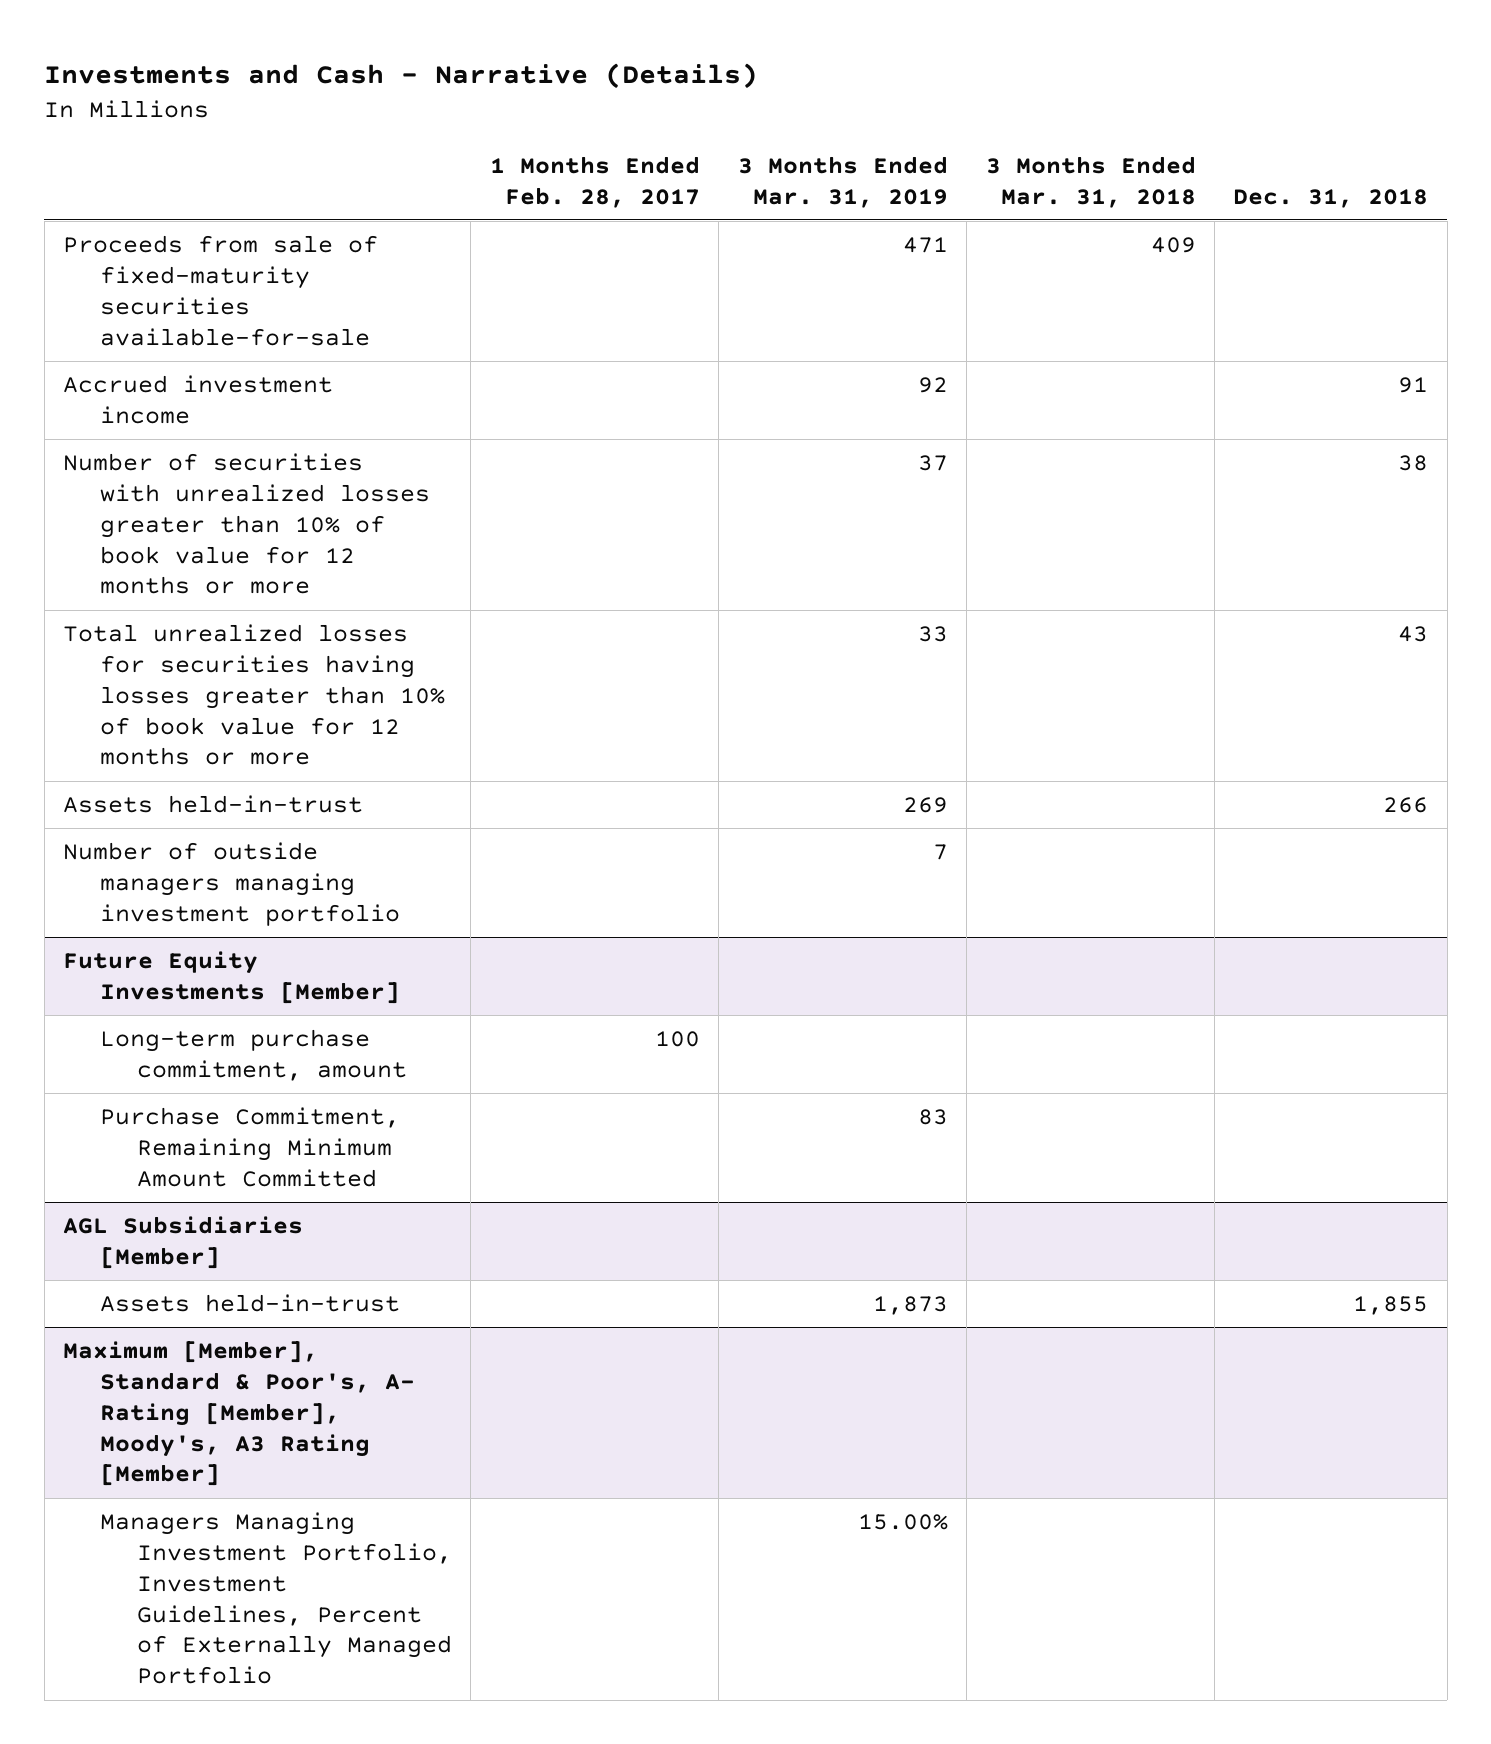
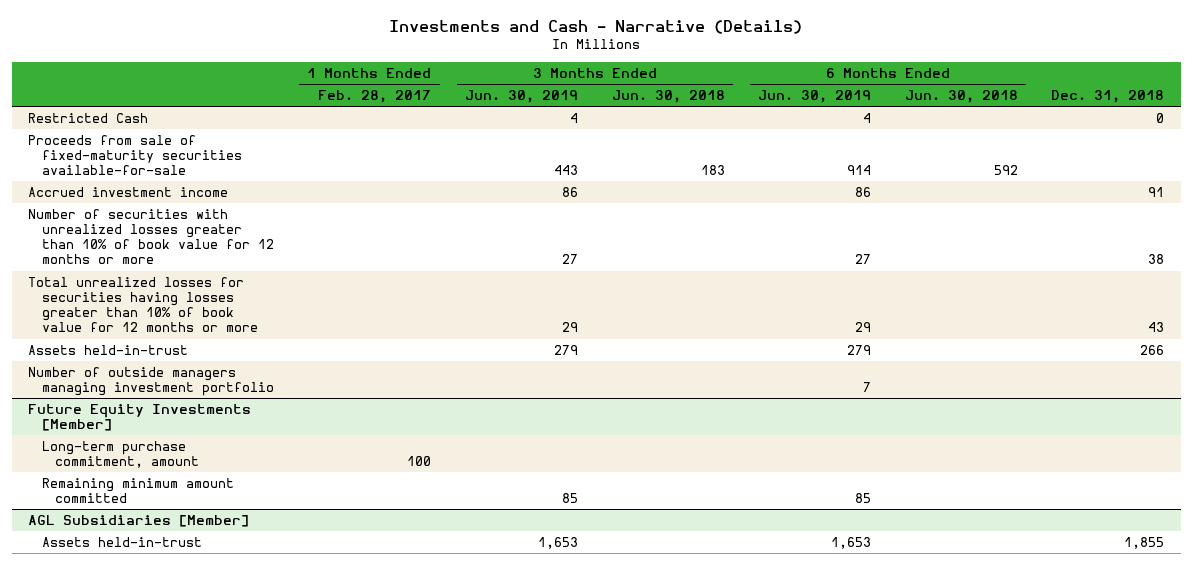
- | 1 Months Ended Feb. 28, 2017 | 3 Months Ended Mar. 31, 2019 | 3 Months Ended Mar. 31, 2018 | Dec. 31, 2018
+ | 1 Months Ended Feb. 28, 2017 | 3 Months Ended Jun. 30, 2019 | 3 Months Ended Jun. 30, 2018 | 6 Months Ended Jun. 30, 2019 | 6 Months Ended Jun. 30, 2018 | Dec. 31, 2018
+ Restricted Cash | | 4 | | 4 | | 0
@ Future Equity Investments [Member]
- Purchase Commitment, Remaining Minimum Amount Committed | | 83 | |
+ Remaining minimum amount committed | | 85 | | 85 | |
- Maximum [Member], Standard & Poor's, A- Rating [Member], Moody's, A3 Rating [Member]
- Managers Managing Investment Portfolio, Investment Guidelines, Percent of Externally Managed Portfolio | | 15.00% | |

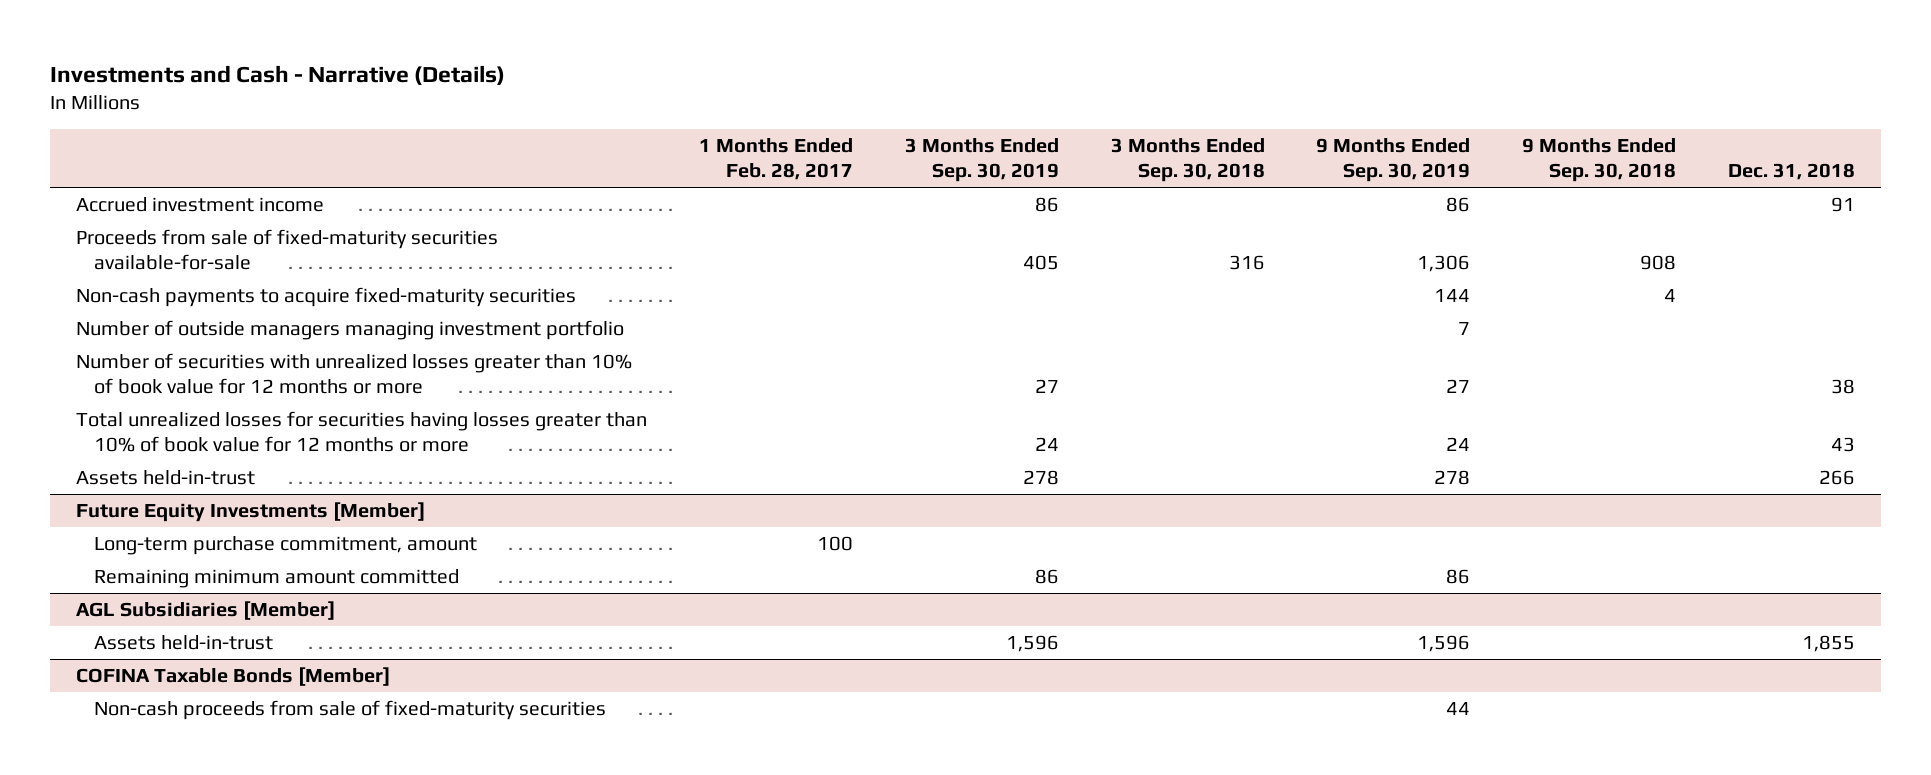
- | 1 Months Ended Feb. 28, 2017 | 3 Months Ended Jun. 30, 2019 | 3 Months Ended Jun. 30, 2018 | 6 Months Ended Jun. 30, 2019 | 6 Months Ended Jun. 30, 2018 | Dec. 31, 2018
+ | 1 Months Ended Feb. 28, 2017 | 3 Months Ended Sep. 30, 2019 | 3 Months Ended Sep. 30, 2018 | 9 Months Ended Sep. 30, 2019 | 9 Months Ended Sep. 30, 2018 | Dec. 31, 2018
- Restricted Cash | | 4 | | 4 | | 0
moved down: Proceeds from sale of fixed-maturity securities available-for-sale | | 405 | 316 | 1,306 | 908 |
+ Non-cash payments to acquire fixed-maturity securities | | | | 144 | 4 |
moved up: Number of outside managers managing investment portfolio | | | | 7 | |
+ COFINA Taxable Bonds [Member]
+ Non-cash proceeds from sale of fixed-maturity securities | | | | 44 | |

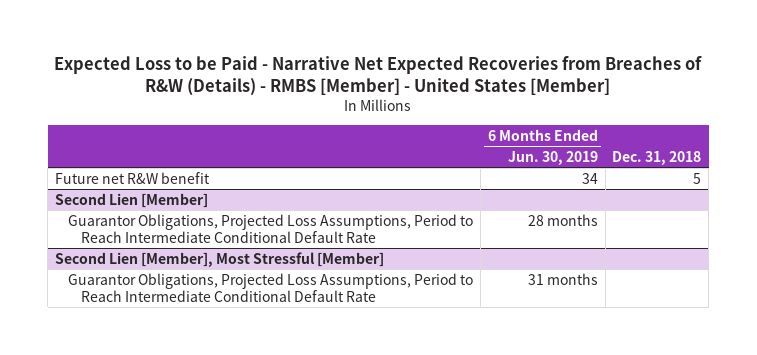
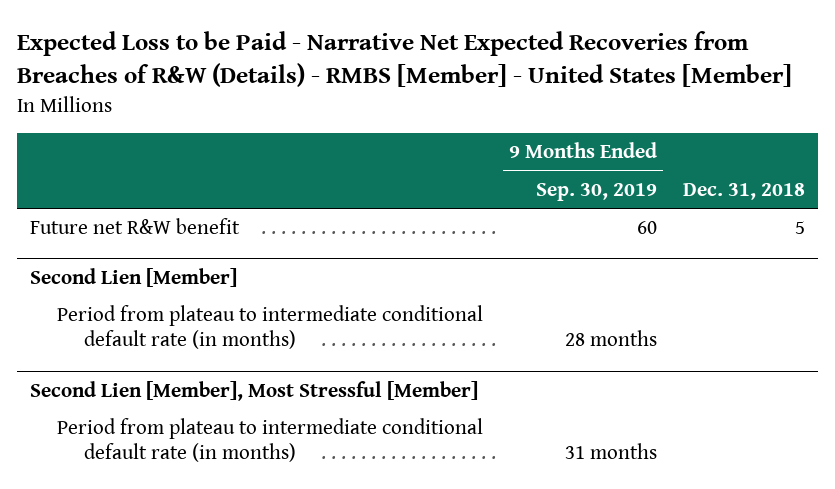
- | 6 Months Ended Jun. 30, 2019 | Dec. 31, 2018
+ | 9 Months Ended Sep. 30, 2019 | Dec. 31, 2018
@ Second Lien [Member]
- Guarantor Obligations, Projected Loss Assumptions, Period to Reach Intermediate Conditional Default Rate | 28 months |
+ Period from plateau to intermediate conditional default rate (in months) | 28 months |
@ Second Lien [Member], Most Stressful [Member]
- Guarantor Obligations, Projected Loss Assumptions, Period to Reach Intermediate Conditional Default Rate | 31 months |
+ Period from plateau to intermediate conditional default rate (in months) | 31 months |

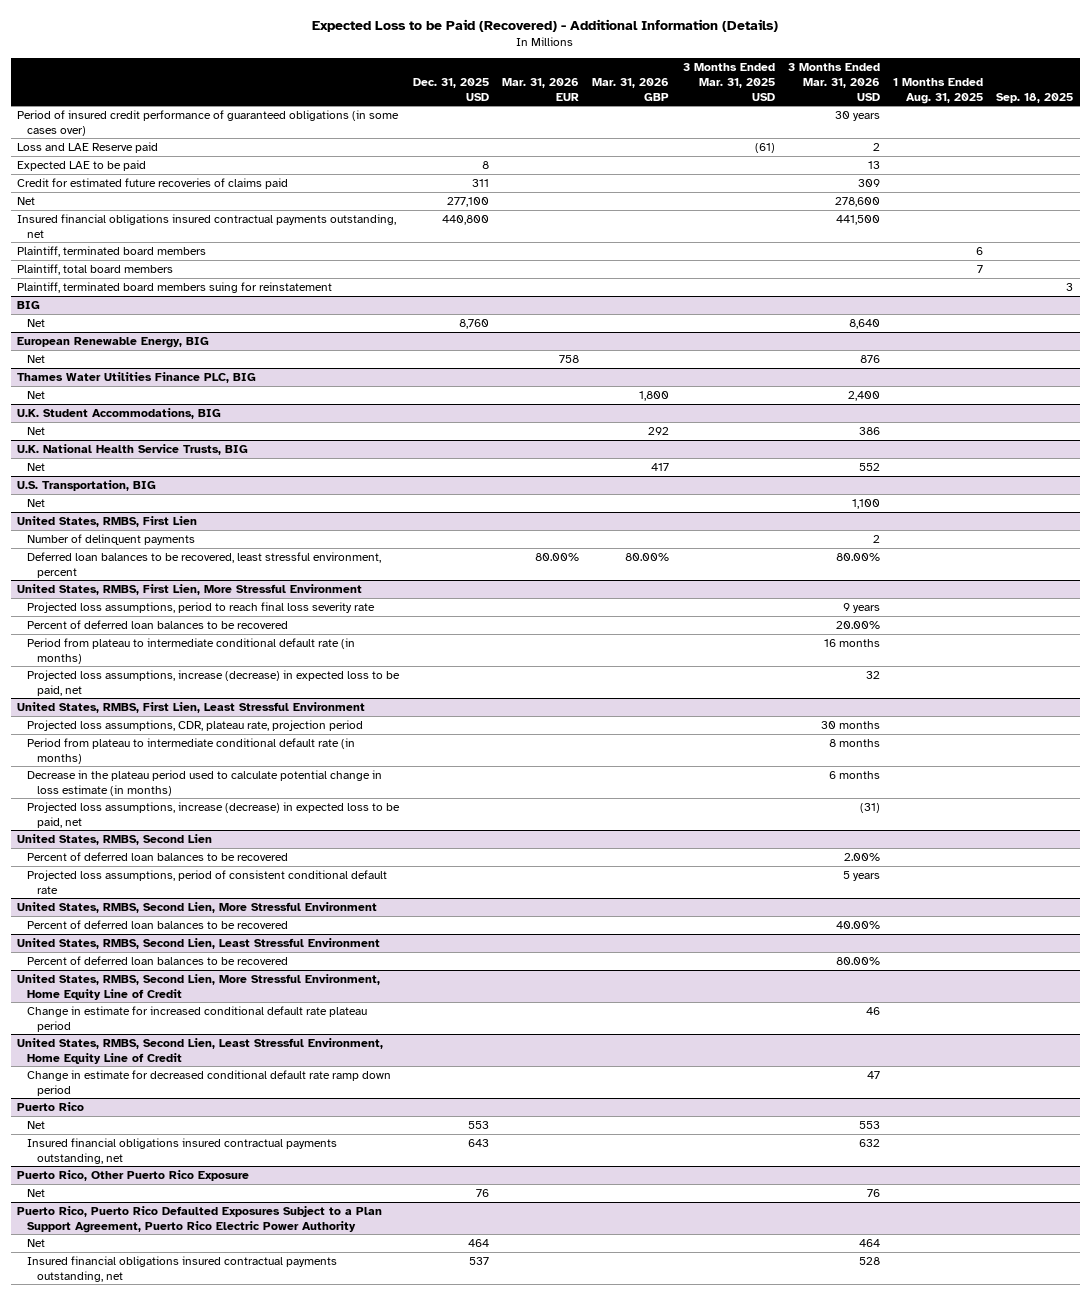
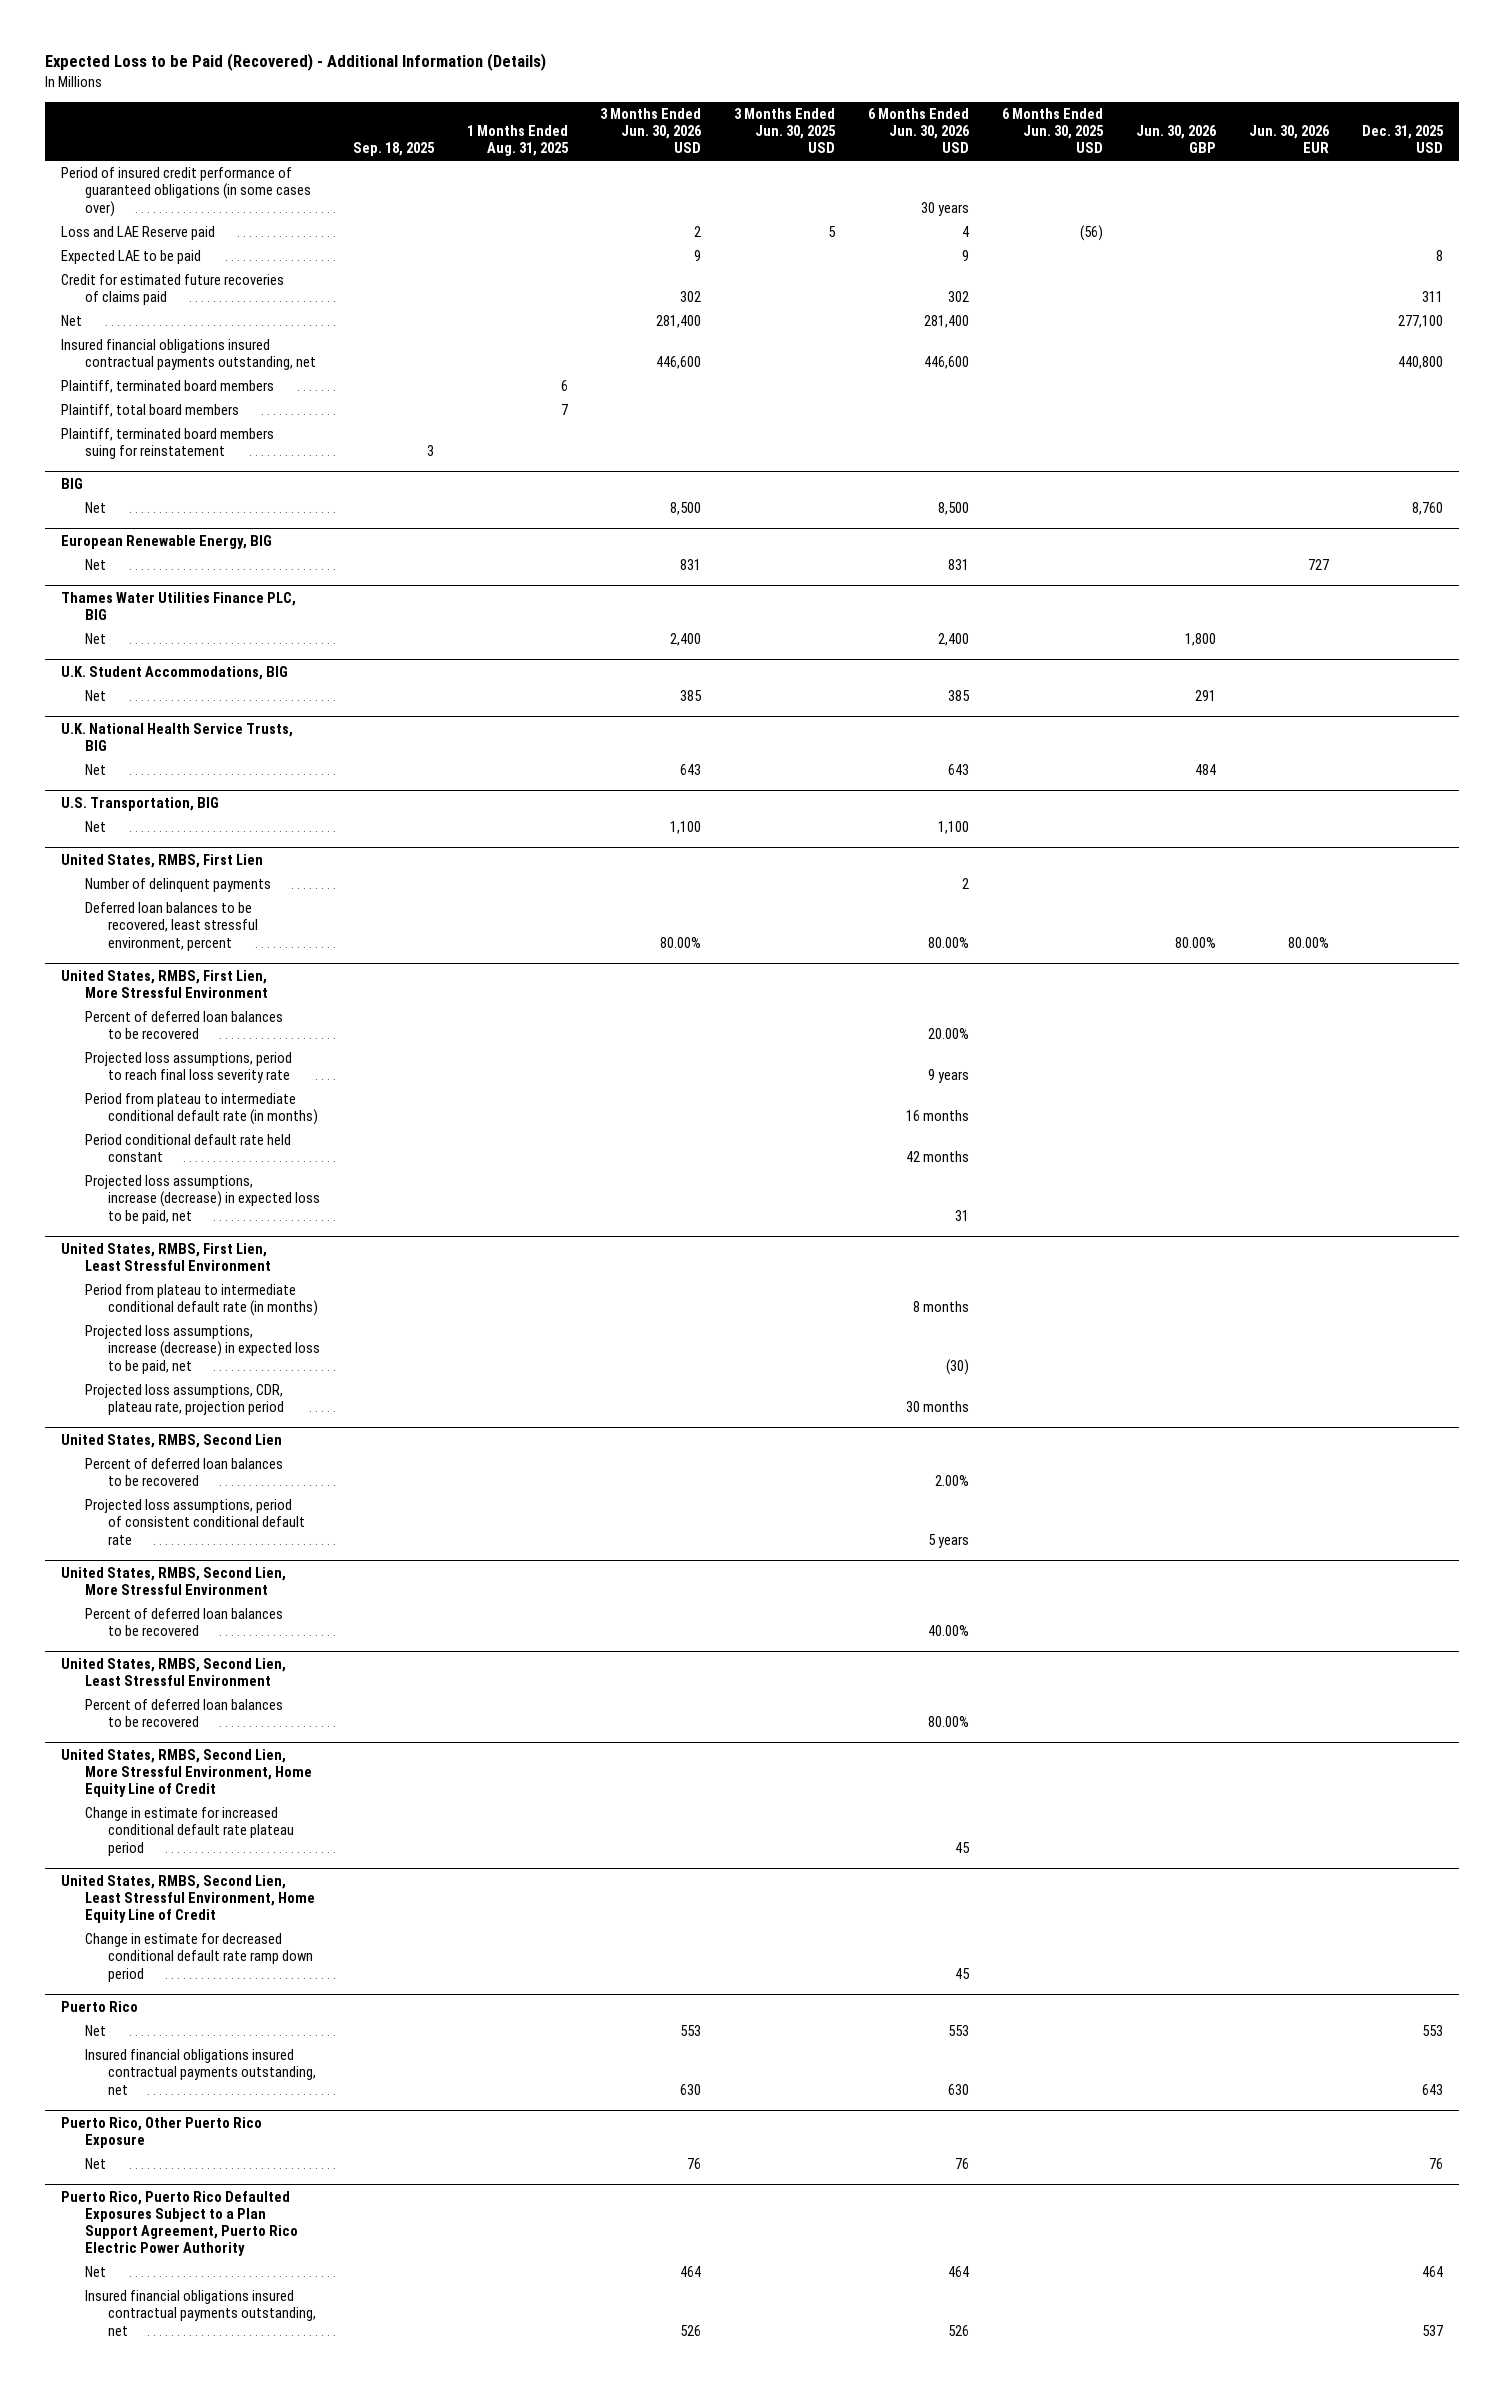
- | Dec. 31, 2025 USD | Mar. 31, 2026 EUR | Mar. 31, 2026 GBP | 3 Months Ended Mar. 31, 2025 USD | 3 Months Ended Mar. 31, 2026 USD | 1 Months Ended Aug. 31, 2025 | Sep. 18, 2025
+ | Sep. 18, 2025 | 1 Months Ended Aug. 31, 2025 | 3 Months Ended Jun. 30, 2026 USD | 3 Months Ended Jun. 30, 2025 USD | 6 Months Ended Jun. 30, 2026 USD | 6 Months Ended Jun. 30, 2025 USD | Jun. 30, 2026 GBP | Jun. 30, 2026 EUR | Dec. 31, 2025 USD
@ United States, RMBS, First Lien, More Stressful Environment
moved down: Projected loss assumptions, period to reach final loss severity rate | | | | | 9 years | | | |
+ Period conditional default rate held constant | | | | | 42 months | | | |
@ United States, RMBS, First Lien, Least Stressful Environment
- Decrease in the plateau period used to calculate potential change in loss estimate (in months) | | | | | 6 months | |
moved down: Projected loss assumptions, CDR, plateau rate, projection period | | | | | 30 months | | | |

